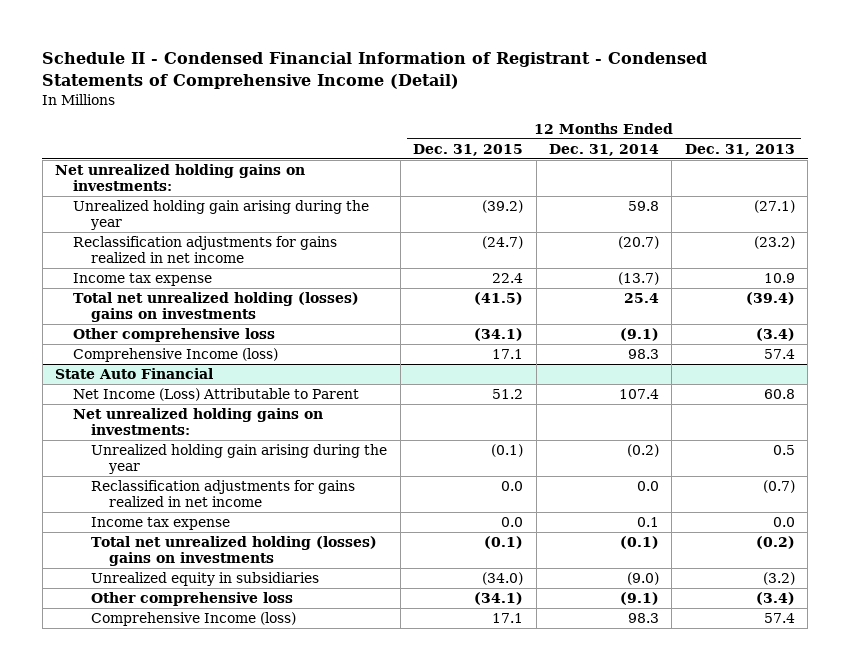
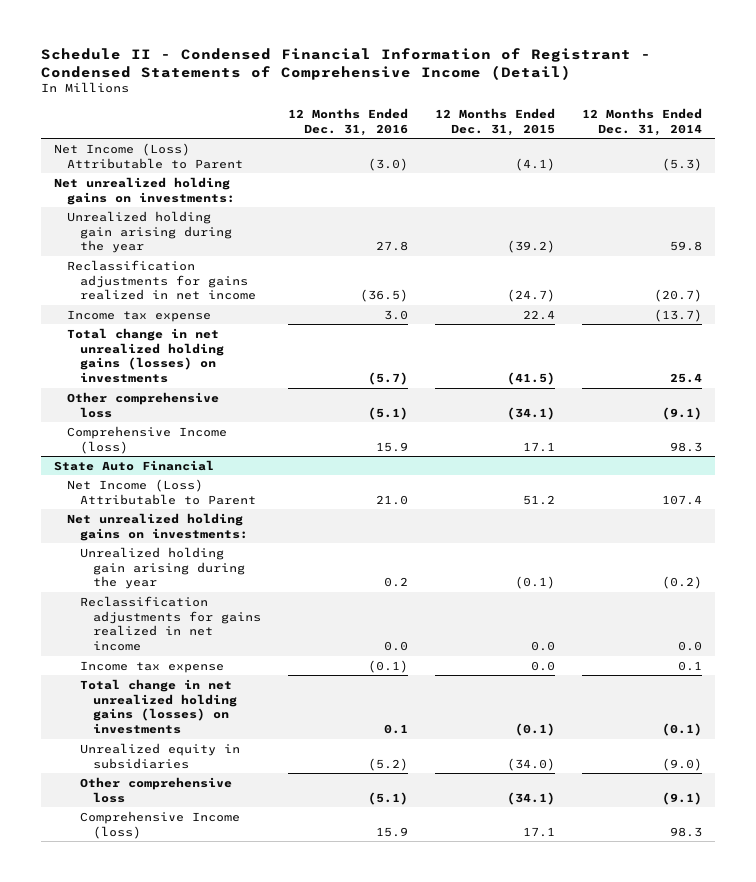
- | 12 Months Ended Dec. 31, 2015 | 12 Months Ended Dec. 31, 2014 | 12 Months Ended Dec. 31, 2013
+ | 12 Months Ended Dec. 31, 2016 | 12 Months Ended Dec. 31, 2015 | 12 Months Ended Dec. 31, 2014
+ Net Income (Loss) Attributable to Parent | (3.0) | (4.1) | (5.3)
- Total net unrealized holding (losses) gains on investments | (41.5) | 25.4 | (39.4)
+ Total change in net unrealized holding gains (losses) on investments | (5.7) | (41.5) | 25.4
@ State Auto Financial
- Total net unrealized holding (losses) gains on investments | (0.1) | (0.1) | (0.2)
+ Total change in net unrealized holding gains (losses) on investments | 0.1 | (0.1) | (0.1)

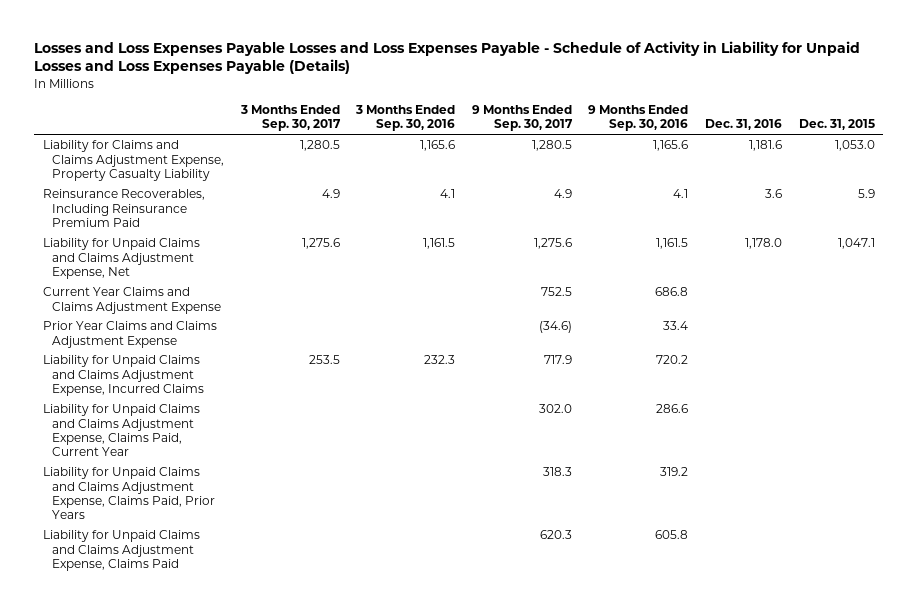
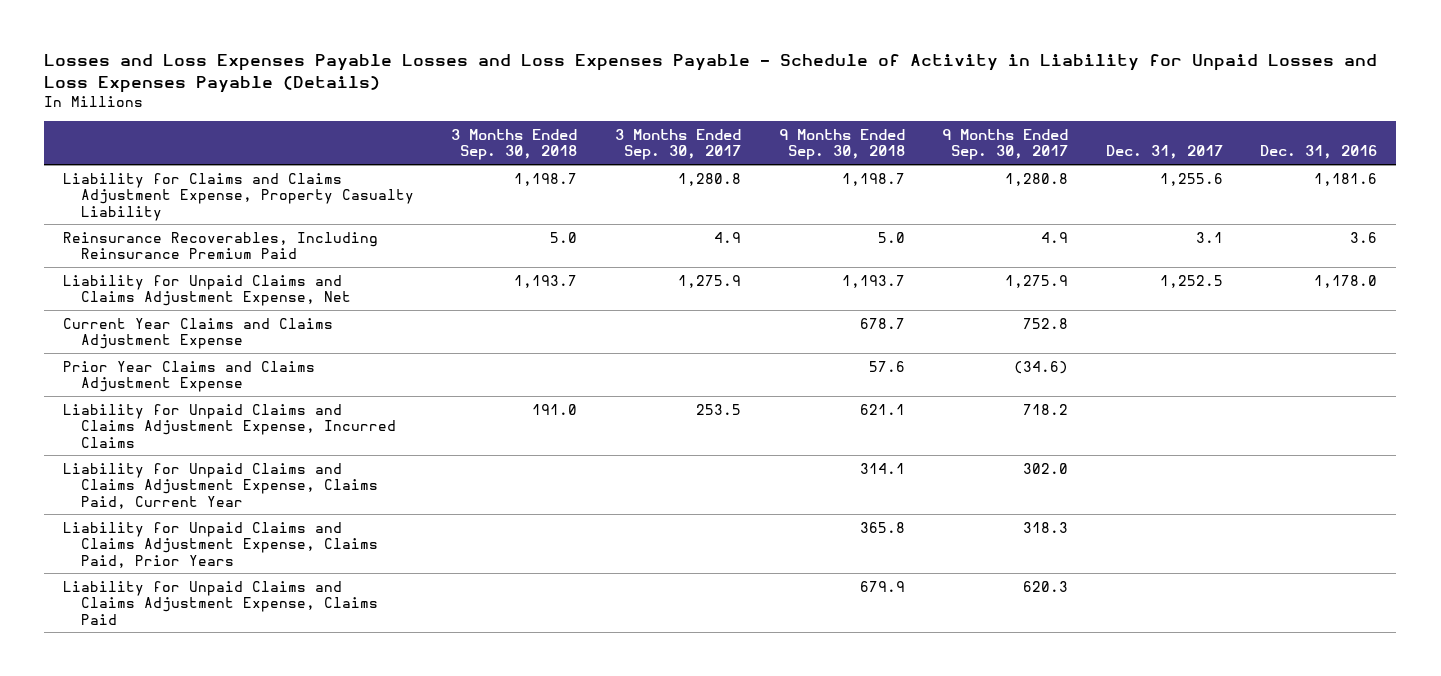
- | 3 Months Ended Sep. 30, 2017 | 3 Months Ended Sep. 30, 2016 | 9 Months Ended Sep. 30, 2017 | 9 Months Ended Sep. 30, 2016 | Dec. 31, 2016 | Dec. 31, 2015
+ | 3 Months Ended Sep. 30, 2018 | 3 Months Ended Sep. 30, 2017 | 9 Months Ended Sep. 30, 2018 | 9 Months Ended Sep. 30, 2017 | Dec. 31, 2017 | Dec. 31, 2016
- Liability for Claims and Claims Adjustment Expense, Property Casualty Liability | 1,280.5 | 1,165.6 | 1,280.5 | 1,165.6 | 1,181.6 | 1,053.0
+ Liability for Claims and Claims Adjustment Expense, Property Casualty Liability | 1,198.7 | 1,280.8 | 1,198.7 | 1,280.8 | 1,255.6 | 1,181.6
- Liability for Unpaid Claims and Claims Adjustment Expense, Net | 1,275.6 | 1,161.5 | 1,275.6 | 1,161.5 | 1,178.0 | 1,047.1
- Current Year Claims and Claims Adjustment Expense | | | 752.5 | 686.8 | |
+ Liability for Unpaid Claims and Claims Adjustment Expense, Net | 1,193.7 | 1,275.9 | 1,193.7 | 1,275.9 | 1,252.5 | 1,178.0
+ Current Year Claims and Claims Adjustment Expense | | | 678.7 | 752.8 | |
- Liability for Unpaid Claims and Claims Adjustment Expense, Incurred Claims | 253.5 | 232.3 | 717.9 | 720.2 | |
+ Liability for Unpaid Claims and Claims Adjustment Expense, Incurred Claims | 191.0 | 253.5 | 621.1 | 718.2 | |

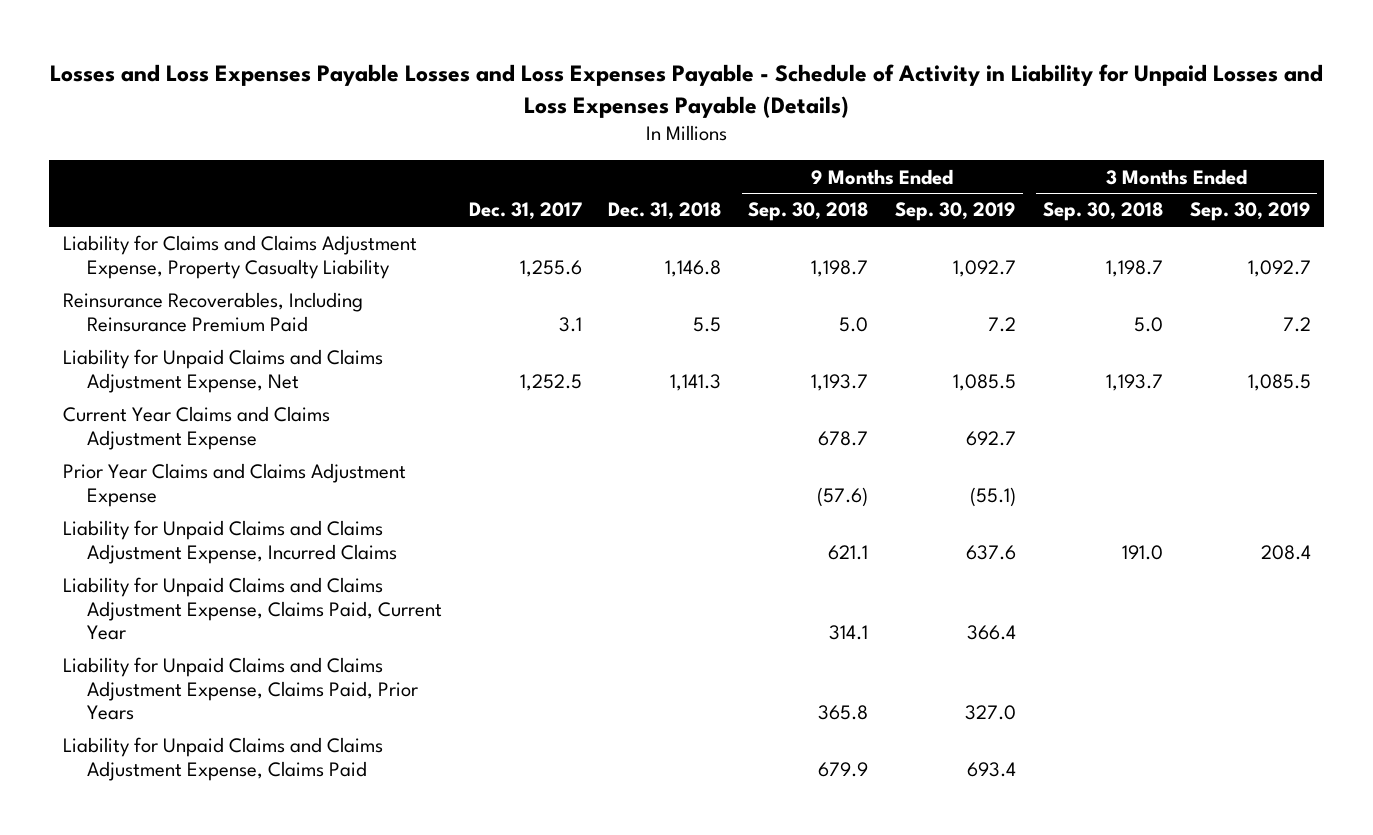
- | 3 Months Ended Sep. 30, 2018 | 3 Months Ended Sep. 30, 2017 | 9 Months Ended Sep. 30, 2018 | 9 Months Ended Sep. 30, 2017 | Dec. 31, 2017 | Dec. 31, 2016
+ | Dec. 31, 2017 | Dec. 31, 2018 | 9 Months Ended Sep. 30, 2018 | 9 Months Ended Sep. 30, 2019 | 3 Months Ended Sep. 30, 2018 | 3 Months Ended Sep. 30, 2019
- Prior Year Claims and Claims Adjustment Expense | | | 57.6 | (34.6) | |
+ Prior Year Claims and Claims Adjustment Expense | | | (57.6) | (55.1) | |

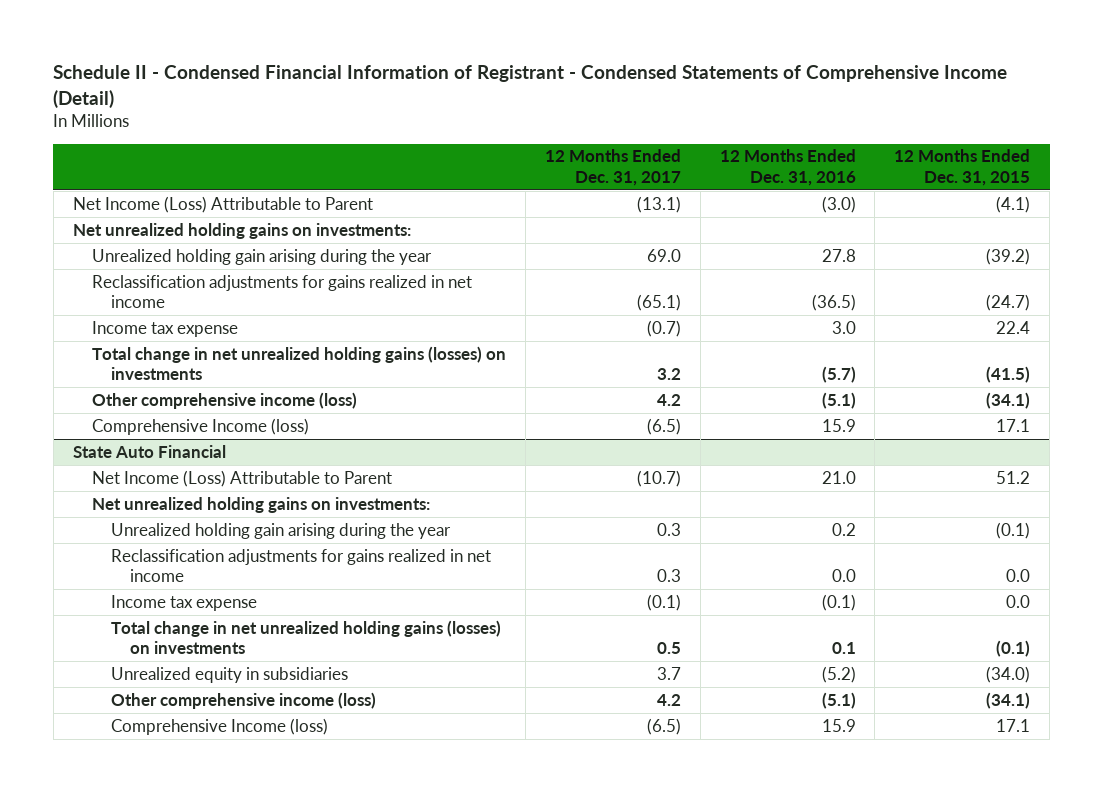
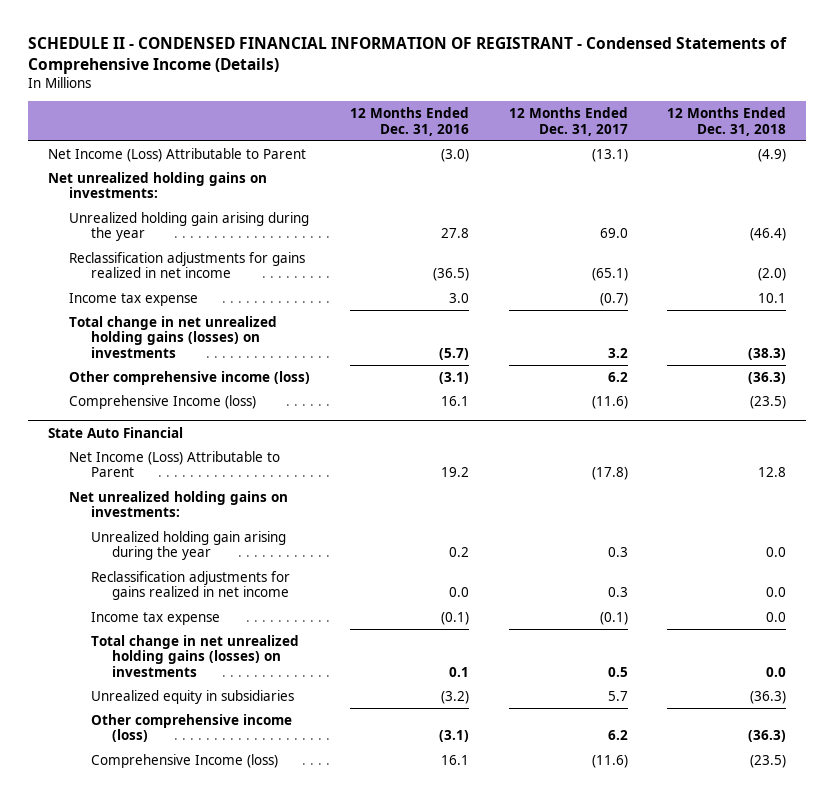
- Schedule II - Condensed Financial Information of Registrant - Condensed Statements of Comprehensive Income (Detail)
+ SCHEDULE II - CONDENSED FINANCIAL INFORMATION OF REGISTRANT - Condensed Statements of Comprehensive Income (Details)
- | 12 Months Ended Dec. 31, 2017 | 12 Months Ended Dec. 31, 2016 | 12 Months Ended Dec. 31, 2015
+ | 12 Months Ended Dec. 31, 2016 | 12 Months Ended Dec. 31, 2017 | 12 Months Ended Dec. 31, 2018
- Other comprehensive income (loss) | 4.2 | (5.1) | (34.1)
- Comprehensive Income (loss) | (6.5) | 15.9 | 17.1
+ Other comprehensive income (loss) | (3.1) | 6.2 | (36.3)
+ Comprehensive Income (loss) | 16.1 | (11.6) | (23.5)
@ State Auto Financial
- Net Income (Loss) Attributable to Parent | (10.7) | 21.0 | 51.2
+ Net Income (Loss) Attributable to Parent | 19.2 | (17.8) | 12.8
- Unrealized equity in subsidiaries | 3.7 | (5.2) | (34.0)
- Other comprehensive income (loss) | 4.2 | (5.1) | (34.1)
- Comprehensive Income (loss) | (6.5) | 15.9 | 17.1
+ Unrealized equity in subsidiaries | (3.2) | 5.7 | (36.3)
+ Other comprehensive income (loss) | (3.1) | 6.2 | (36.3)
+ Comprehensive Income (loss) | 16.1 | (11.6) | (23.5)

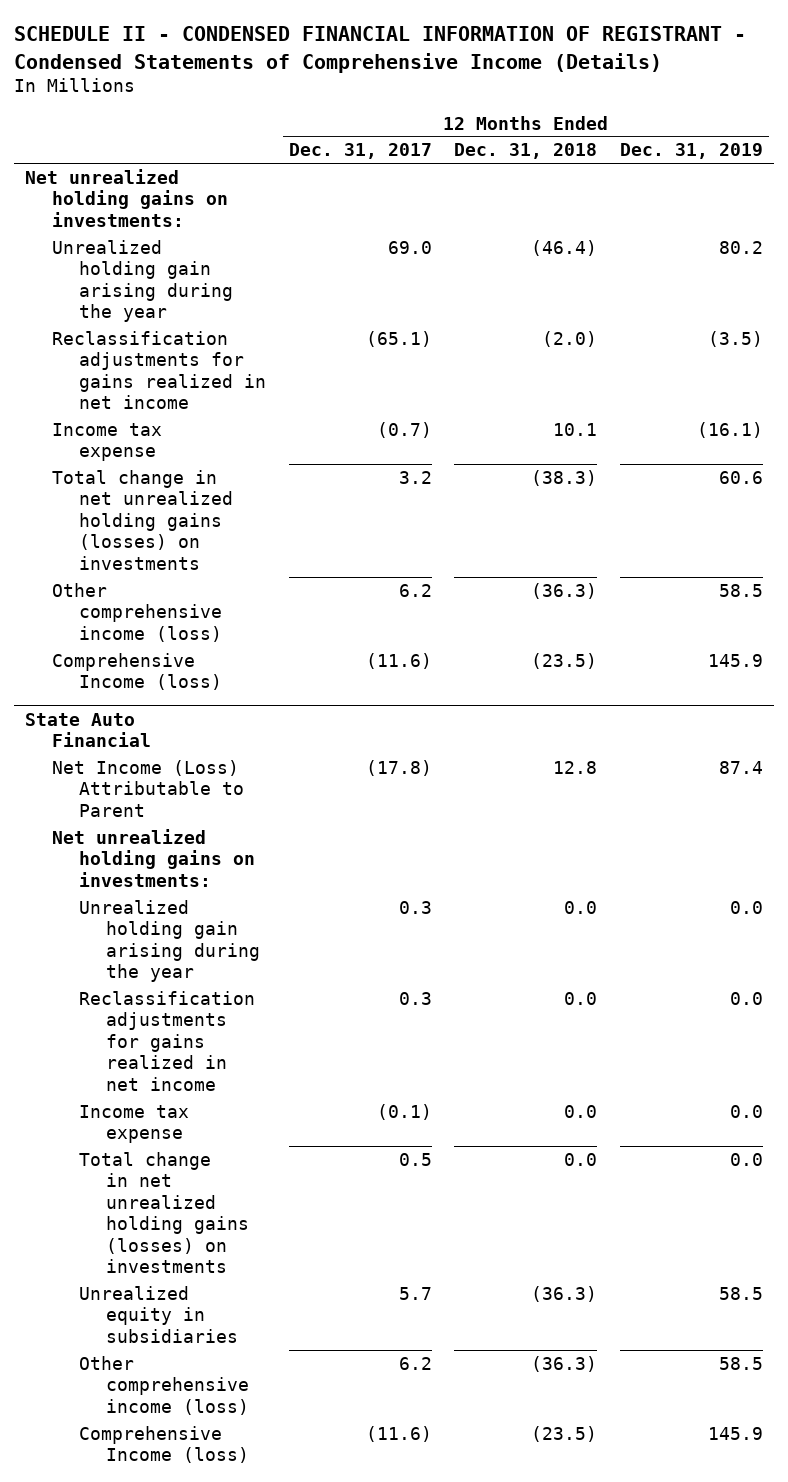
- | 12 Months Ended Dec. 31, 2016 | 12 Months Ended Dec. 31, 2017 | 12 Months Ended Dec. 31, 2018
+ | 12 Months Ended Dec. 31, 2017 | 12 Months Ended Dec. 31, 2018 | 12 Months Ended Dec. 31, 2019
- Net Income (Loss) Attributable to Parent | (3.0) | (13.1) | (4.9)

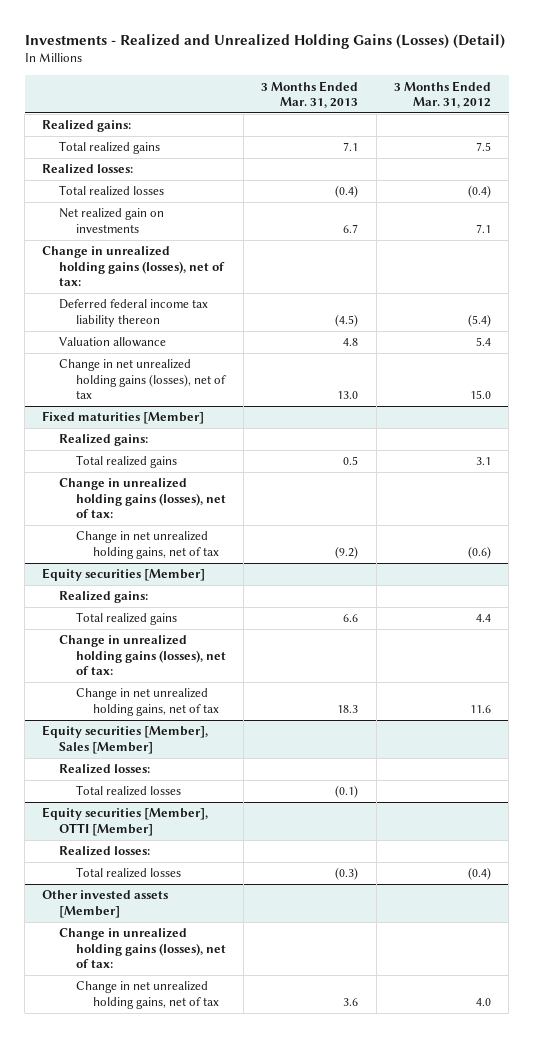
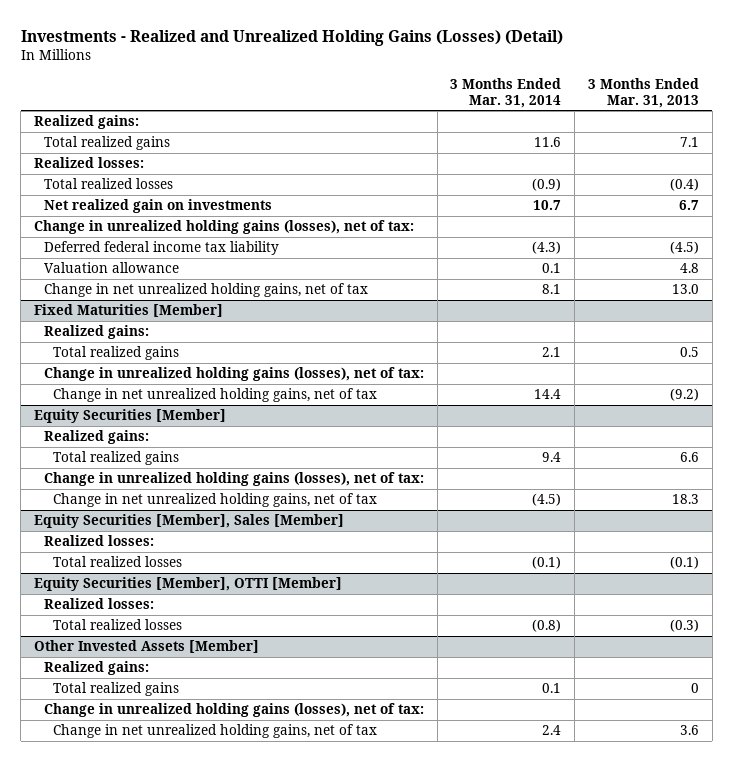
- | 3 Months Ended Mar. 31, 2013 | 3 Months Ended Mar. 31, 2012
+ | 3 Months Ended Mar. 31, 2014 | 3 Months Ended Mar. 31, 2013
- Deferred federal income tax liability thereon | (4.5) | (5.4)
+ Deferred federal income tax liability | (4.3) | (4.5)
- Change in net unrealized holding gains (losses), net of tax | 13.0 | 15.0
- Fixed maturities [Member]
+ Change in net unrealized holding gains, net of tax | 8.1 | 13.0
+ Fixed Maturities [Member]
- Equity securities [Member]
+ Equity Securities [Member]
- Equity securities [Member], Sales [Member]
+ Equity Securities [Member], Sales [Member]
- Equity securities [Member], OTTI [Member]
+ Equity Securities [Member], OTTI [Member]
- Other invested assets [Member]
+ Other Invested Assets [Member]
+ Realized gains:
+ Total realized gains | 0.1 | 0

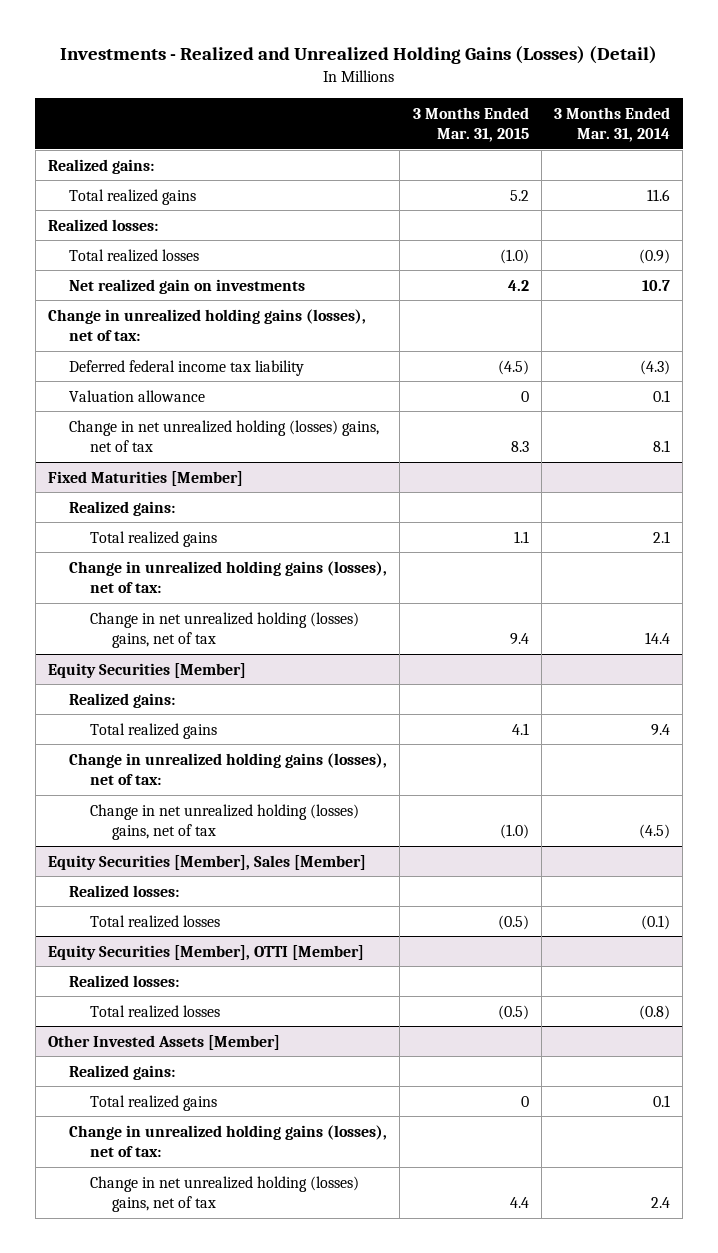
- | 3 Months Ended Mar. 31, 2014 | 3 Months Ended Mar. 31, 2013
+ | 3 Months Ended Mar. 31, 2015 | 3 Months Ended Mar. 31, 2014
- Change in net unrealized holding gains, net of tax | 8.1 | 13.0
+ Change in net unrealized holding (losses) gains, net of tax | 8.3 | 8.1
@ Fixed Maturities [Member]
- Change in net unrealized holding gains, net of tax | 14.4 | (9.2)
+ Change in net unrealized holding (losses) gains, net of tax | 9.4 | 14.4
@ Equity Securities [Member]
- Change in net unrealized holding gains, net of tax | (4.5) | 18.3
+ Change in net unrealized holding (losses) gains, net of tax | (1.0) | (4.5)
@ Other Invested Assets [Member]
- Change in net unrealized holding gains, net of tax | 2.4 | 3.6
+ Change in net unrealized holding (losses) gains, net of tax | 4.4 | 2.4

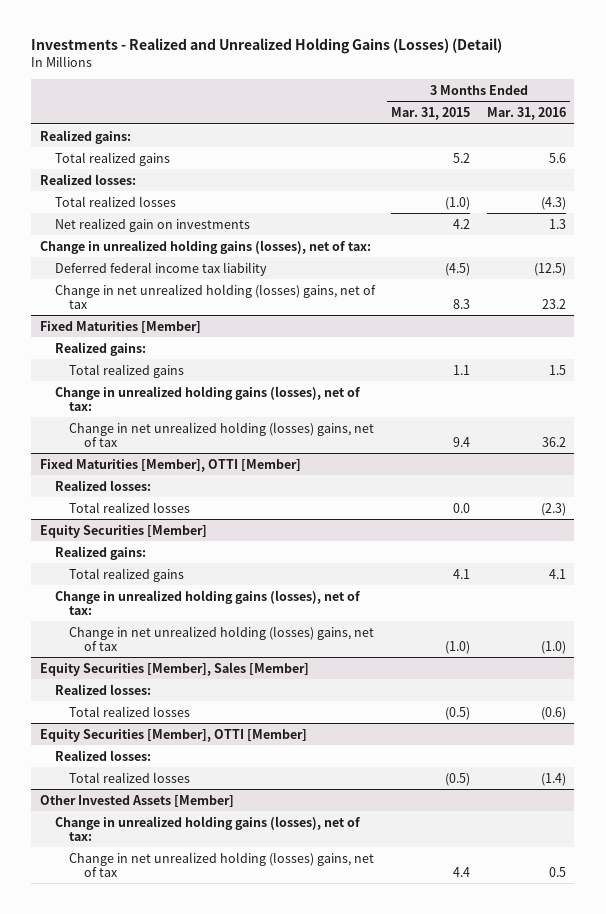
- | 3 Months Ended Mar. 31, 2015 | 3 Months Ended Mar. 31, 2014
+ | 3 Months Ended Mar. 31, 2015 | 3 Months Ended Mar. 31, 2016
- Valuation allowance | 0 | 0.1
+ Fixed Maturities [Member], OTTI [Member]
+ Realized losses:
+ Total realized losses | 0.0 | (2.3)
@ Other Invested Assets [Member]
- Realized gains:
- Total realized gains | 0 | 0.1

